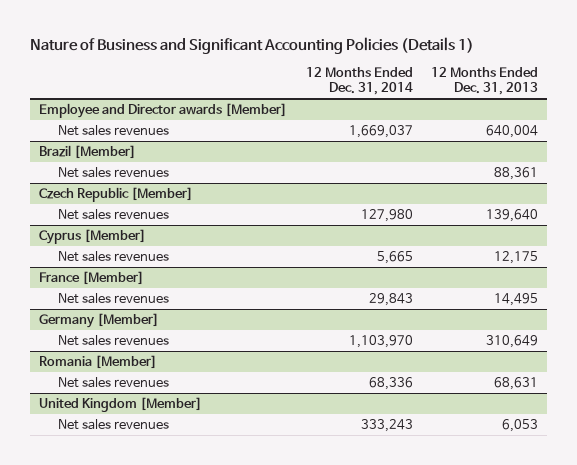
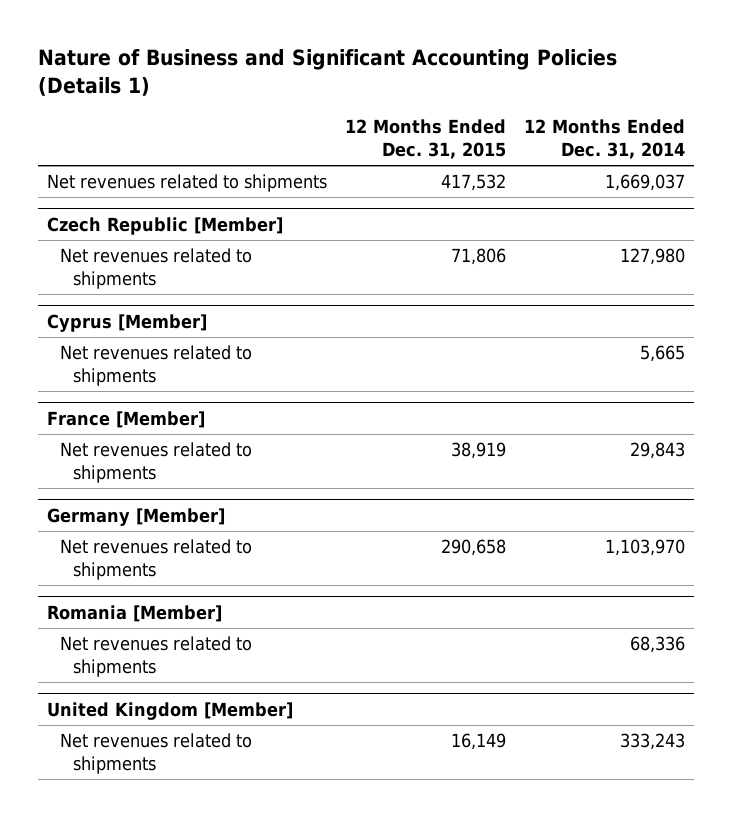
- | 12 Months Ended Dec. 31, 2014 | 12 Months Ended Dec. 31, 2013
+ | 12 Months Ended Dec. 31, 2015 | 12 Months Ended Dec. 31, 2014
- Employee and Director awards [Member]
- Net sales revenues | 1,669,037 | 640,004
- Brazil [Member]
- Net sales revenues | | 88,361
+ Net revenues related to shipments | 417,532 | 1,669,037
@ Czech Republic [Member]
- Net sales revenues | 127,980 | 139,640
+ Net revenues related to shipments | 71,806 | 127,980
@ Cyprus [Member]
- Net sales revenues | 5,665 | 12,175
+ Net revenues related to shipments | | 5,665
@ France [Member]
- Net sales revenues | 29,843 | 14,495
+ Net revenues related to shipments | 38,919 | 29,843
@ Germany [Member]
- Net sales revenues | 1,103,970 | 310,649
+ Net revenues related to shipments | 290,658 | 1,103,970
@ Romania [Member]
- Net sales revenues | 68,336 | 68,631
+ Net revenues related to shipments | | 68,336
@ United Kingdom [Member]
- Net sales revenues | 333,243 | 6,053
+ Net revenues related to shipments | 16,149 | 333,243

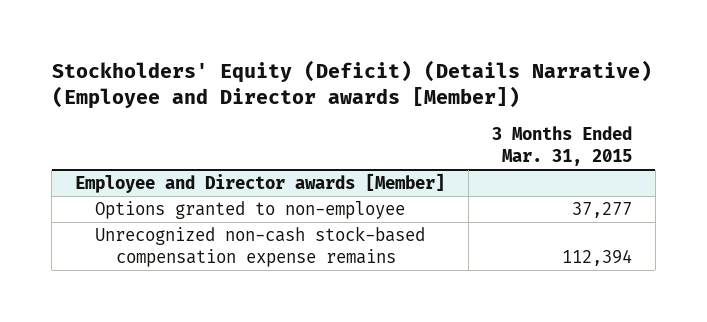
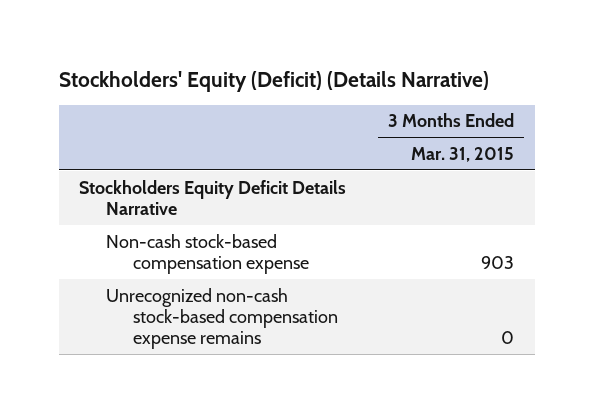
- Stockholders' Equity (Deficit) (Details Narrative) (Employee and Director awards [Member])
+ Stockholders' Equity (Deficit) (Details Narrative)
- Employee and Director awards [Member]
- Options granted to non-employee | 37,277
- Unrecognized non-cash stock-based compensation expense remains | 112,394
+ Stockholders Equity Deficit Details Narrative
+ Non-cash stock-based compensation expense | 903
+ Unrecognized non-cash stock-based compensation expense remains | 0

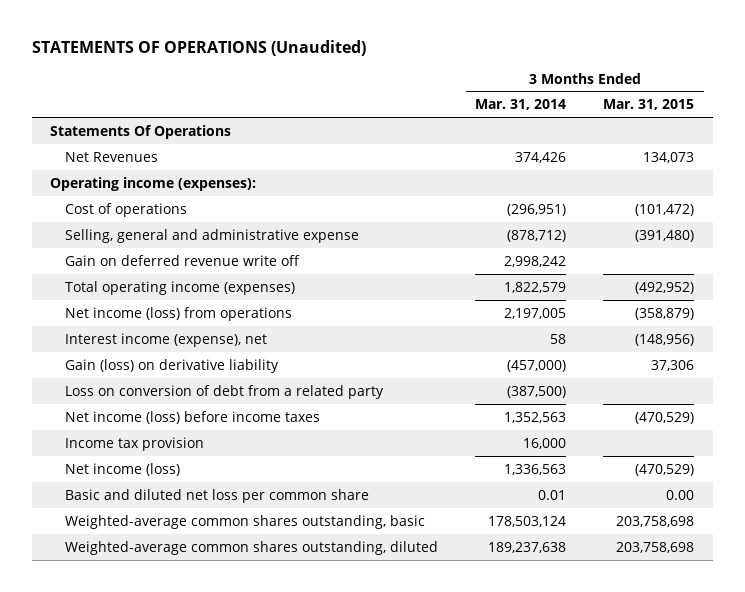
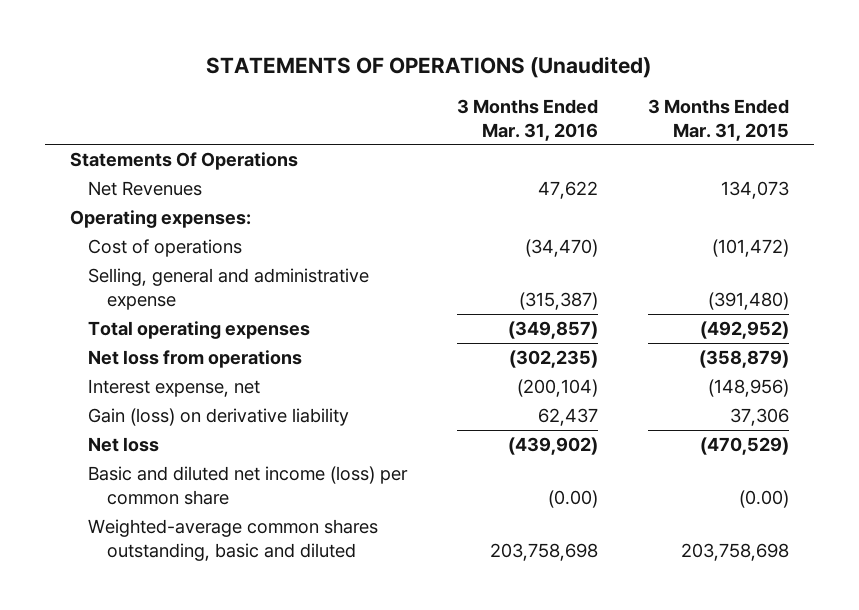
- | 3 Months Ended Mar. 31, 2014 | 3 Months Ended Mar. 31, 2015
+ | 3 Months Ended Mar. 31, 2016 | 3 Months Ended Mar. 31, 2015
- Operating income (expenses):
+ Operating expenses:
- Gain on deferred revenue write off | 2,998,242 |
- Total operating income (expenses) | 1,822,579 | (492,952)
- Net income (loss) from operations | 2,197,005 | (358,879)
- Interest income (expense), net | 58 | (148,956)
+ Total operating expenses | (349,857) | (492,952)
+ Net loss from operations | (302,235) | (358,879)
+ Interest expense, net | (200,104) | (148,956)
- Loss on conversion of debt from a related party | (387,500) |
- Net income (loss) before income taxes | 1,352,563 | (470,529)
- Income tax provision | 16,000 |
- Net income (loss) | 1,336,563 | (470,529)
- Basic and diluted net loss per common share | 0.01 | 0.00
- Weighted-average common shares outstanding, basic | 178,503,124 | 203,758,698
- Weighted-average common shares outstanding, diluted | 189,237,638 | 203,758,698
+ Net loss | (439,902) | (470,529)
+ Basic and diluted net income (loss) per common share | (0.00) | (0.00)
+ Weighted-average common shares outstanding, basic and diluted | 203,758,698 | 203,758,698

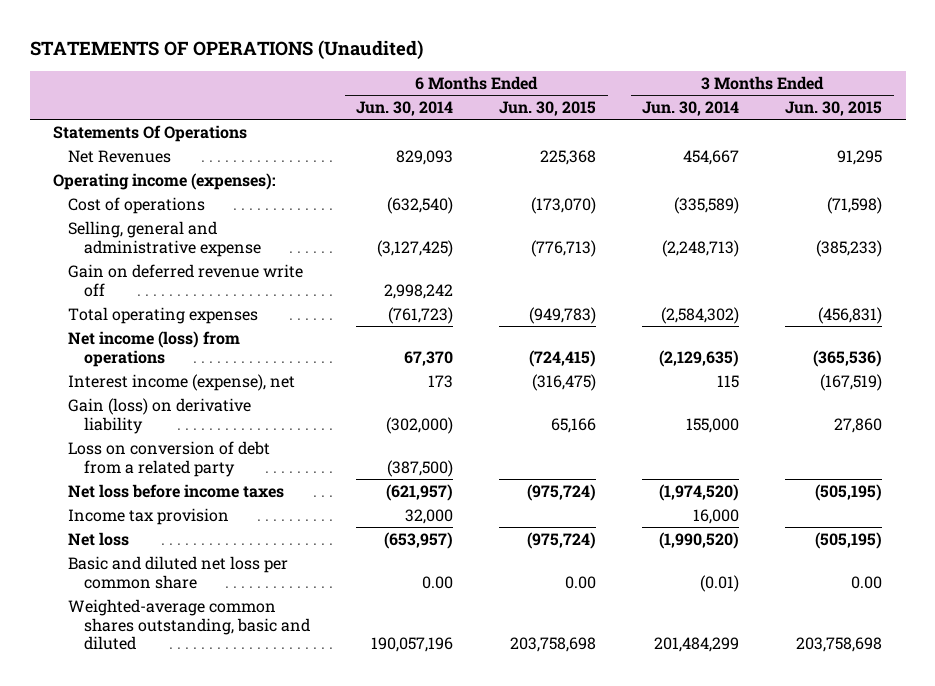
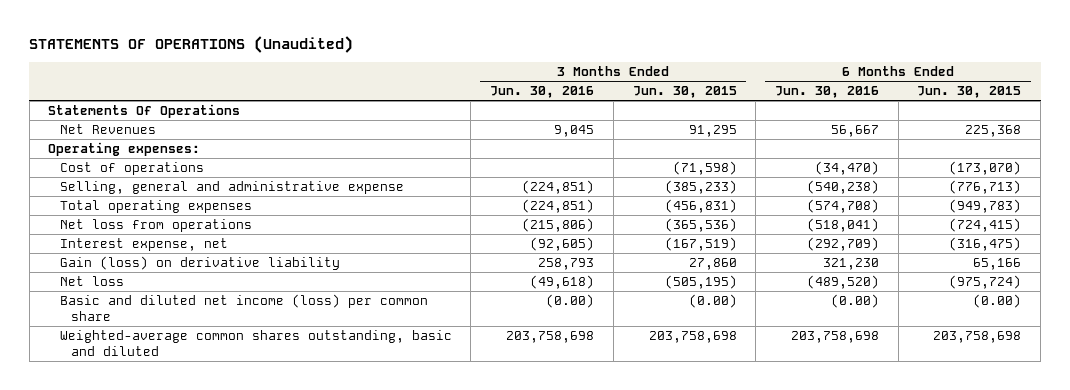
- | 6 Months Ended Jun. 30, 2014 | 6 Months Ended Jun. 30, 2015 | 3 Months Ended Jun. 30, 2014 | 3 Months Ended Jun. 30, 2015
+ | 3 Months Ended Jun. 30, 2016 | 3 Months Ended Jun. 30, 2015 | 6 Months Ended Jun. 30, 2016 | 6 Months Ended Jun. 30, 2015
- Operating income (expenses):
+ Operating expenses:
- Gain on deferred revenue write off | 2,998,242 | | |
- Net income (loss) from operations | 67,370 | (724,415) | (2,129,635) | (365,536)
- Interest income (expense), net | 173 | (316,475) | 115 | (167,519)
+ Net loss from operations | (215,806) | (365,536) | (518,041) | (724,415)
+ Interest expense, net | (92,605) | (167,519) | (292,709) | (316,475)
- Loss on conversion of debt from a related party | (387,500) | | |
- Net loss before income taxes | (621,957) | (975,724) | (1,974,520) | (505,195)
- Income tax provision | 32,000 | | 16,000 |
- Basic and diluted net loss per common share | 0.00 | 0.00 | (0.01) | 0.00
+ Basic and diluted net income (loss) per common share | (0.00) | (0.00) | (0.00) | (0.00)

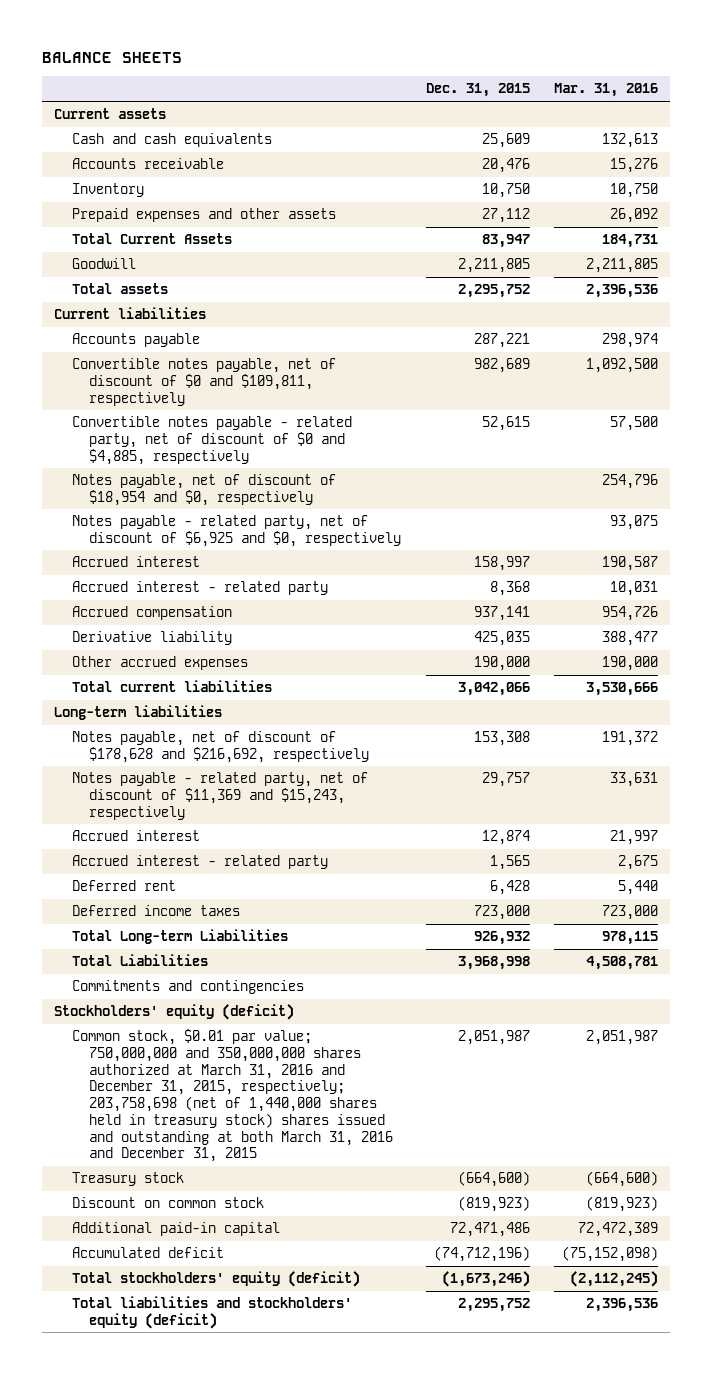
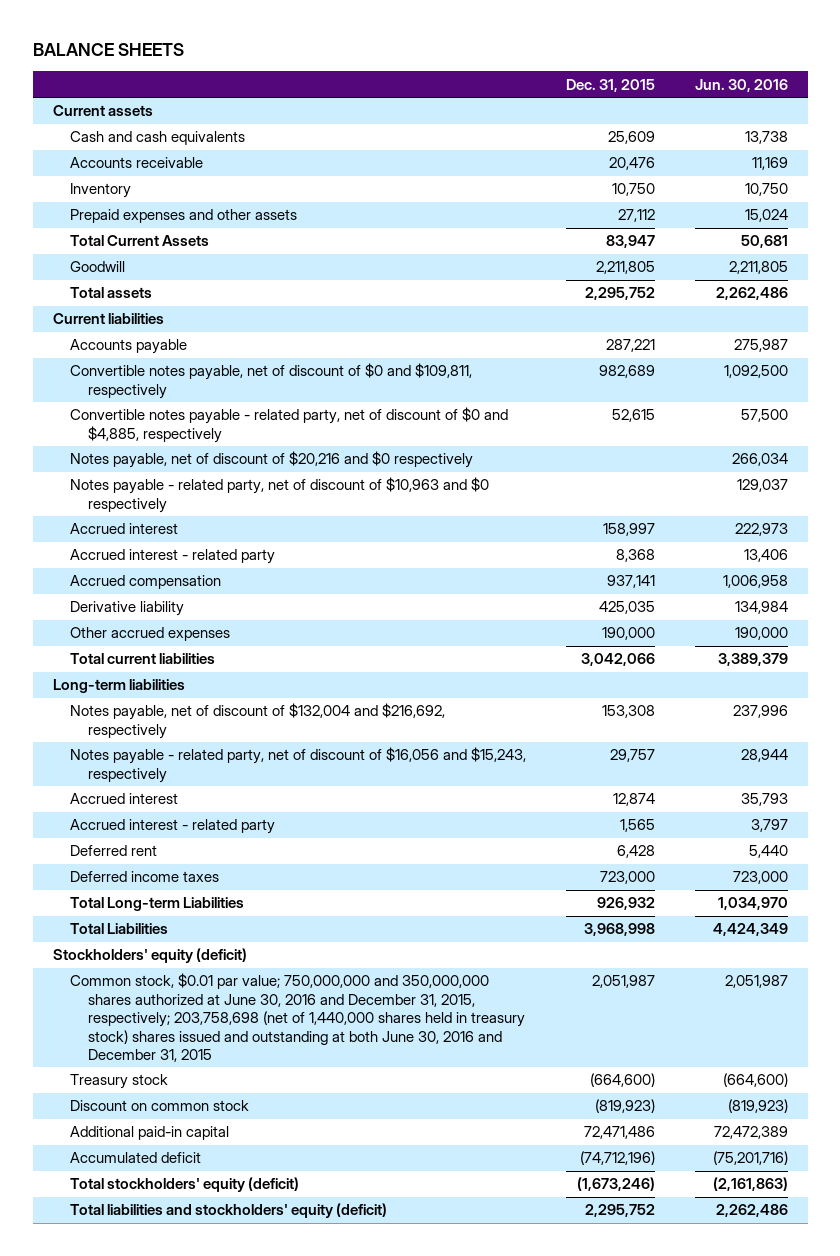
- | Dec. 31, 2015 | Mar. 31, 2016
+ | Dec. 31, 2015 | Jun. 30, 2016
- Notes payable, net of discount of $18,954 and $0, respectively | | 254,796
- Notes payable - related party, net of discount of $6,925 and $0, respectively | | 93,075
+ Notes payable, net of discount of $20,216 and $0 respectively | | 266,034
+ Notes payable - related party, net of discount of $10,963 and $0 respectively | | 129,037
- Notes payable, net of discount of $178,628 and $216,692, respectively | 153,308 | 191,372
- Notes payable - related party, net of discount of $11,369 and $15,243, respectively | 29,757 | 33,631
+ Notes payable, net of discount of $132,004 and $216,692, respectively | 153,308 | 237,996
+ Notes payable - related party, net of discount of $16,056 and $15,243, respectively | 29,757 | 28,944
- Commitments and contingencies
- Common stock, $0.01 par value; 750,000,000 and 350,000,000 shares authorized at March 31, 2016 and December 31, 2015, respectively; 203,758,698 (net of 1,440,000 shares held in treasury stock) shares issued and outstanding at both March 31, 2016 and December 31, 2015 | 2,051,987 | 2,051,987
+ Common stock, $0.01 par value; 750,000,000 and 350,000,000 shares authorized at June 30, 2016 and December 31, 2015, respectively; 203,758,698 (net of 1,440,000 shares held in treasury stock) shares issued and outstanding at both June 30, 2016 and December 31, 2015 | 2,051,987 | 2,051,987

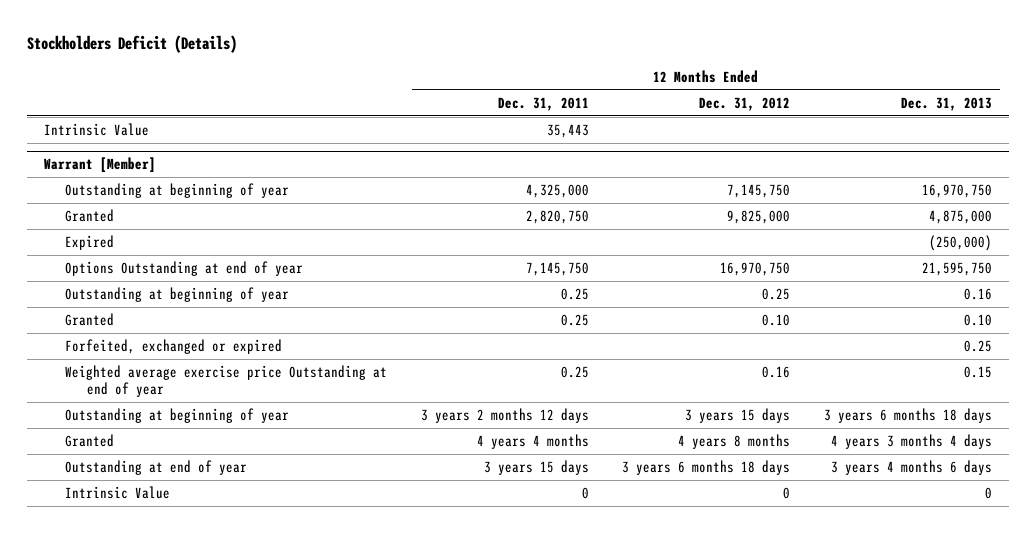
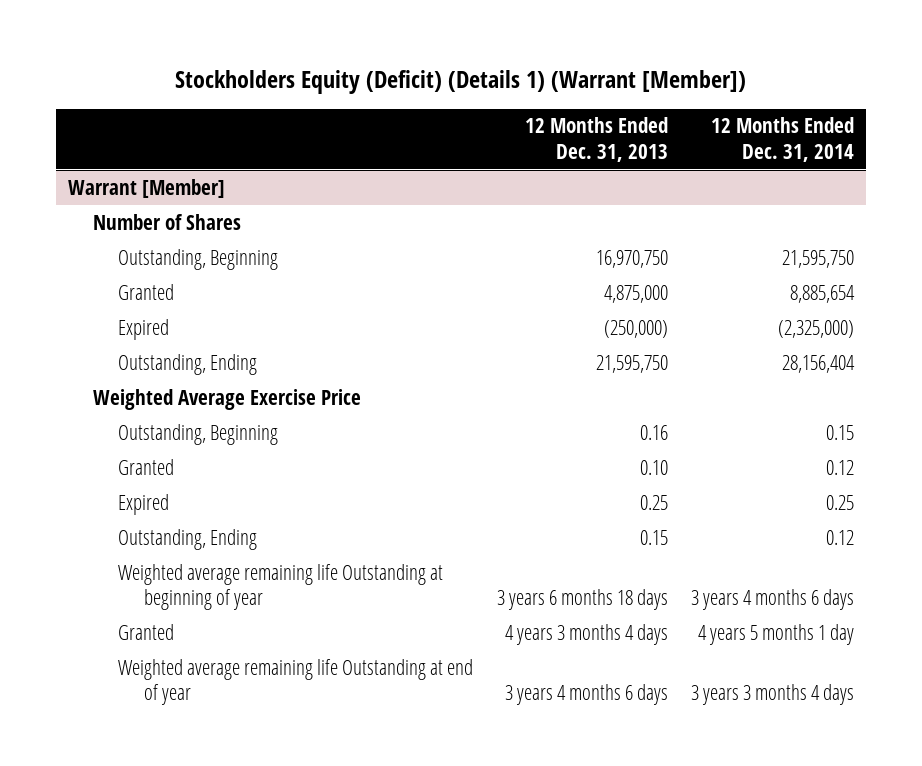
- Stockholders Deficit (Details)
+ Stockholders Equity (Deficit) (Details 1) (Warrant [Member])
- | 12 Months Ended Dec. 31, 2011 | 12 Months Ended Dec. 31, 2012 | 12 Months Ended Dec. 31, 2013
+ | 12 Months Ended Dec. 31, 2013 | 12 Months Ended Dec. 31, 2014
- Intrinsic Value | 35,443 | |
@ Warrant [Member]
- Outstanding at beginning of year | 4,325,000 | 7,145,750 | 16,970,750
+ Number of Shares
+ Outstanding, Beginning | 16,970,750 | 21,595,750
- Options Outstanding at end of year | 7,145,750 | 16,970,750 | 21,595,750
- Outstanding at beginning of year | 0.25 | 0.25 | 0.16
+ Outstanding, Ending | 21,595,750 | 28,156,404
+ Weighted Average Exercise Price
+ Outstanding, Beginning | 0.16 | 0.15
- Forfeited, exchanged or expired | | | 0.25
- Weighted average exercise price Outstanding at end of year | 0.25 | 0.16 | 0.15
- Outstanding at beginning of year | 3 years 2 months 12 days | 3 years 15 days | 3 years 6 months 18 days
+ Expired | 0.25 | 0.25
+ Outstanding, Ending | 0.15 | 0.12
+ Weighted average remaining life Outstanding at beginning of year | 3 years 6 months 18 days | 3 years 4 months 6 days
- Outstanding at end of year | 3 years 15 days | 3 years 6 months 18 days | 3 years 4 months 6 days
- Intrinsic Value | 0 | 0 | 0
+ Weighted average remaining life Outstanding at end of year | 3 years 4 months 6 days | 3 years 3 months 4 days

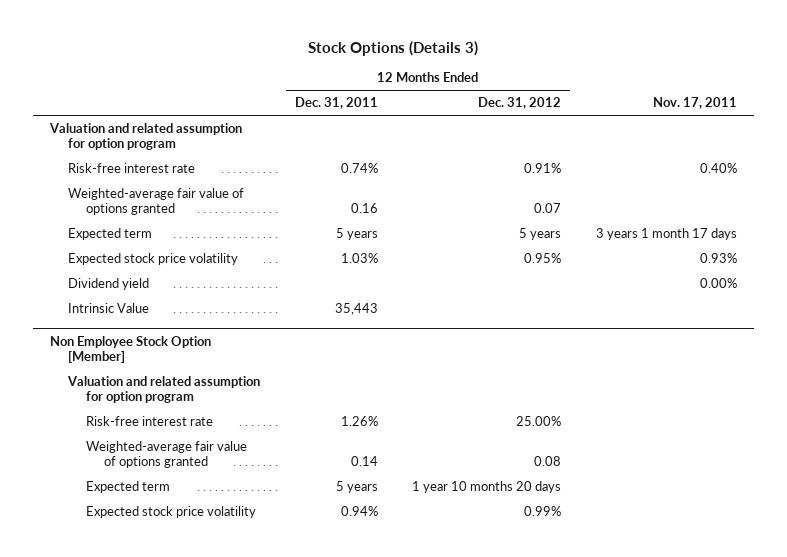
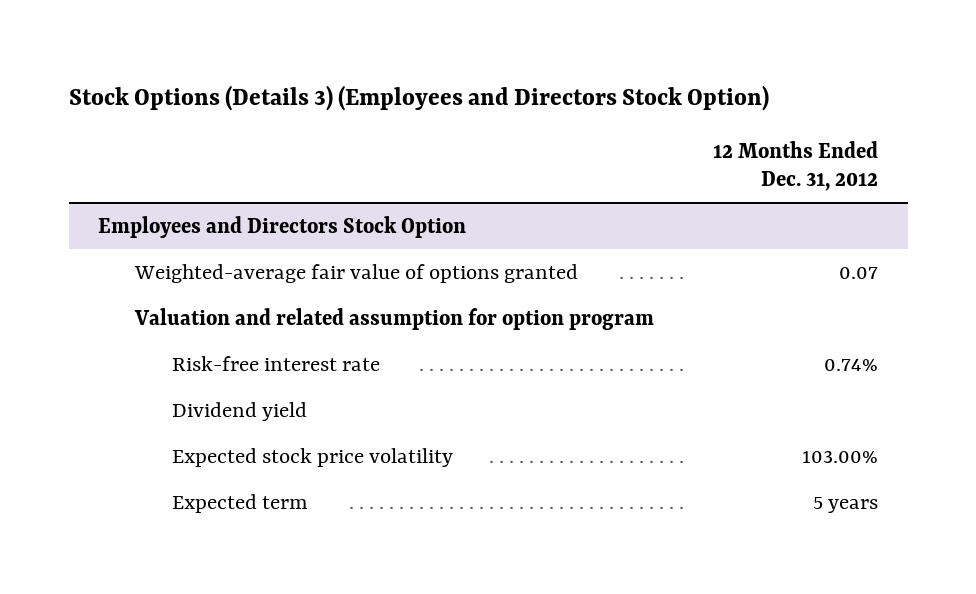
- Stock Options (Details 3)
+ Stock Options (Details 3) (Employees and Directors Stock Option)
- | 12 Months Ended Dec. 31, 2011 | 12 Months Ended Dec. 31, 2012 | Nov. 17, 2011
+ | 12 Months Ended Dec. 31, 2012
- Valuation and related assumption for option program
- Risk-free interest rate | 0.74% | 0.91% | 0.40%
+ Employees and Directors Stock Option
- Expected term | 5 years | 5 years | 3 years 1 month 17 days
- Expected stock price volatility | 1.03% | 0.95% | 0.93%
- Dividend yield | | | 0.00%
- Intrinsic Value | 35,443 | |
- Non Employee Stock Option [Member]
- Risk-free interest rate | 1.26% | 25.00% |
- Weighted-average fair value of options granted | 0.14 | 0.08 |
- Expected term | 5 years | 1 year 10 months 20 days |
- Expected stock price volatility | 0.94% | 0.99% |
+ Risk-free interest rate | 0.74%
+ Dividend yield
+ Expected stock price volatility | 103.00%
+ Expected term | 5 years

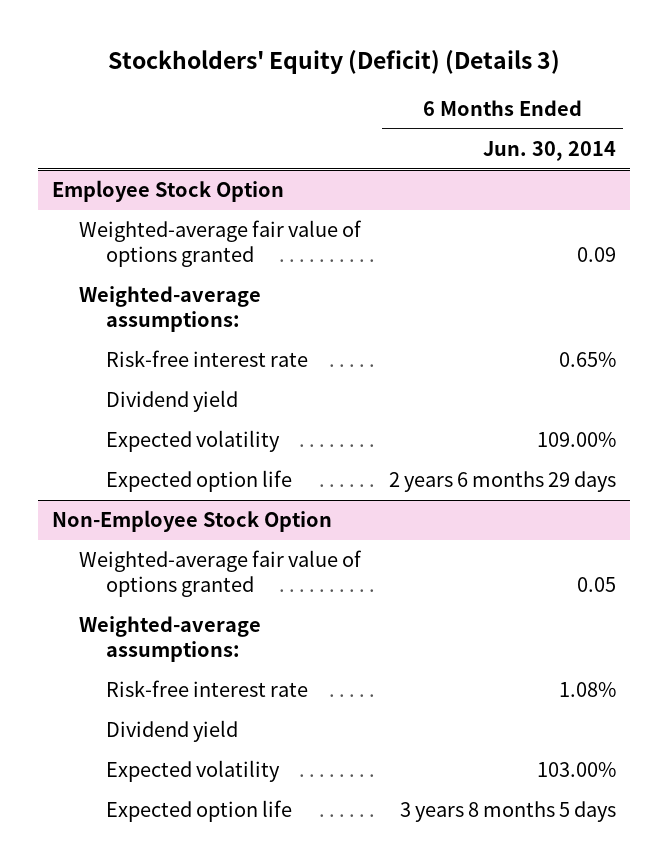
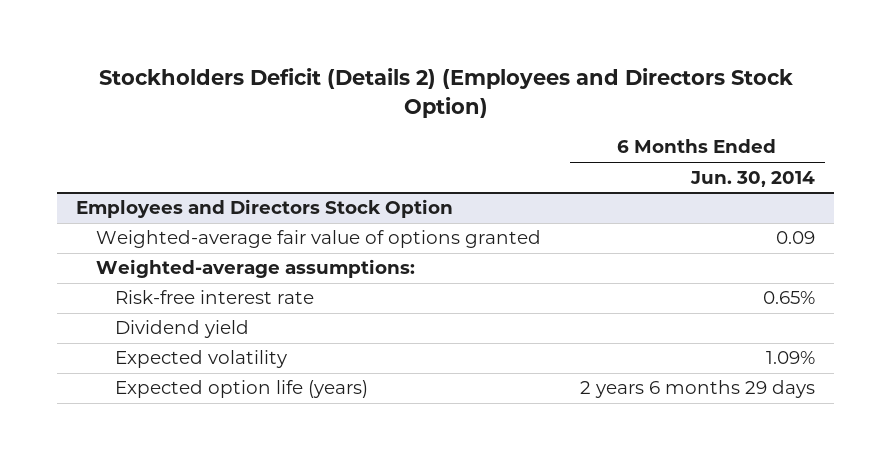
- Stockholders' Equity (Deficit) (Details 3)
+ Stockholders Deficit (Details 2) (Employees and Directors Stock Option)
- Employee Stock Option
+ Employees and Directors Stock Option
- Expected volatility | 109.00%
- Expected option life | 2 years 6 months 29 days
- Non-Employee Stock Option
- Weighted-average fair value of options granted | 0.05
- Weighted-average assumptions:
- Risk-free interest rate | 1.08%
- Dividend yield
- Expected volatility | 103.00%
- Expected option life | 3 years 8 months 5 days
+ Expected volatility | 1.09%
+ Expected option life (years) | 2 years 6 months 29 days

